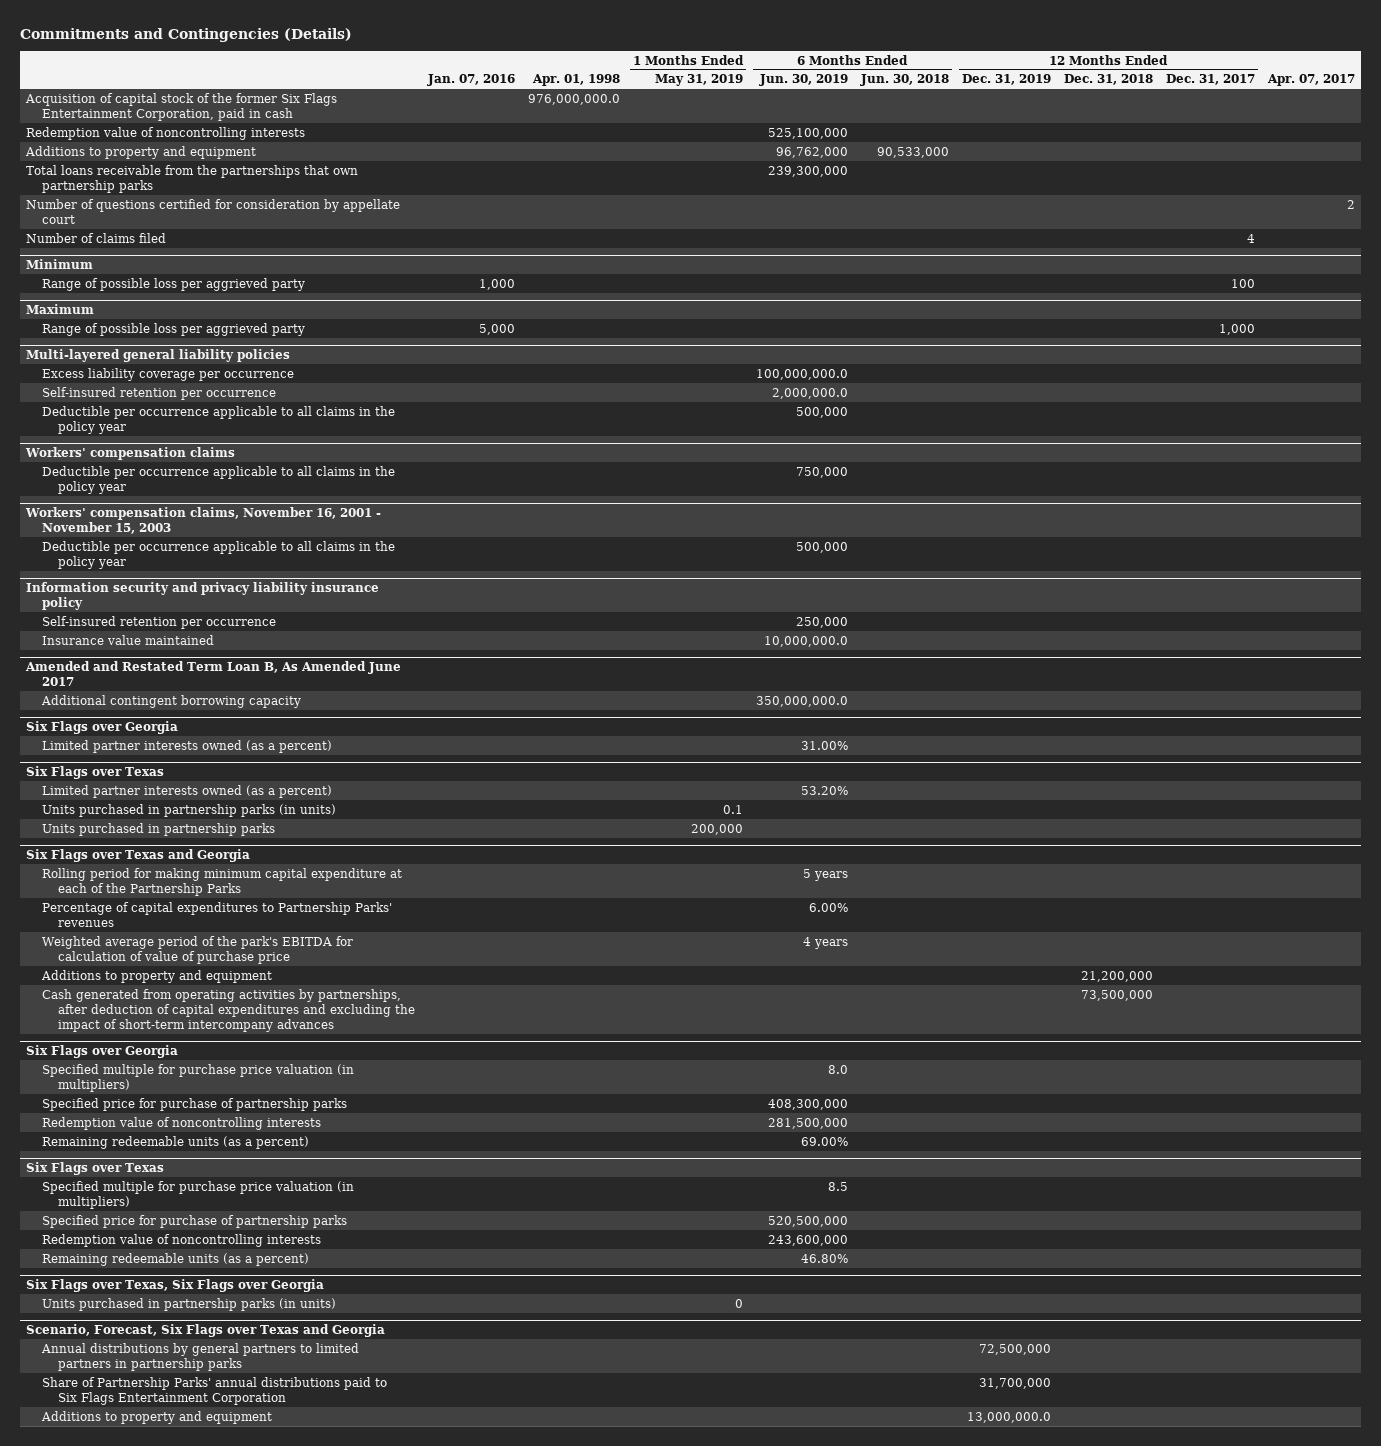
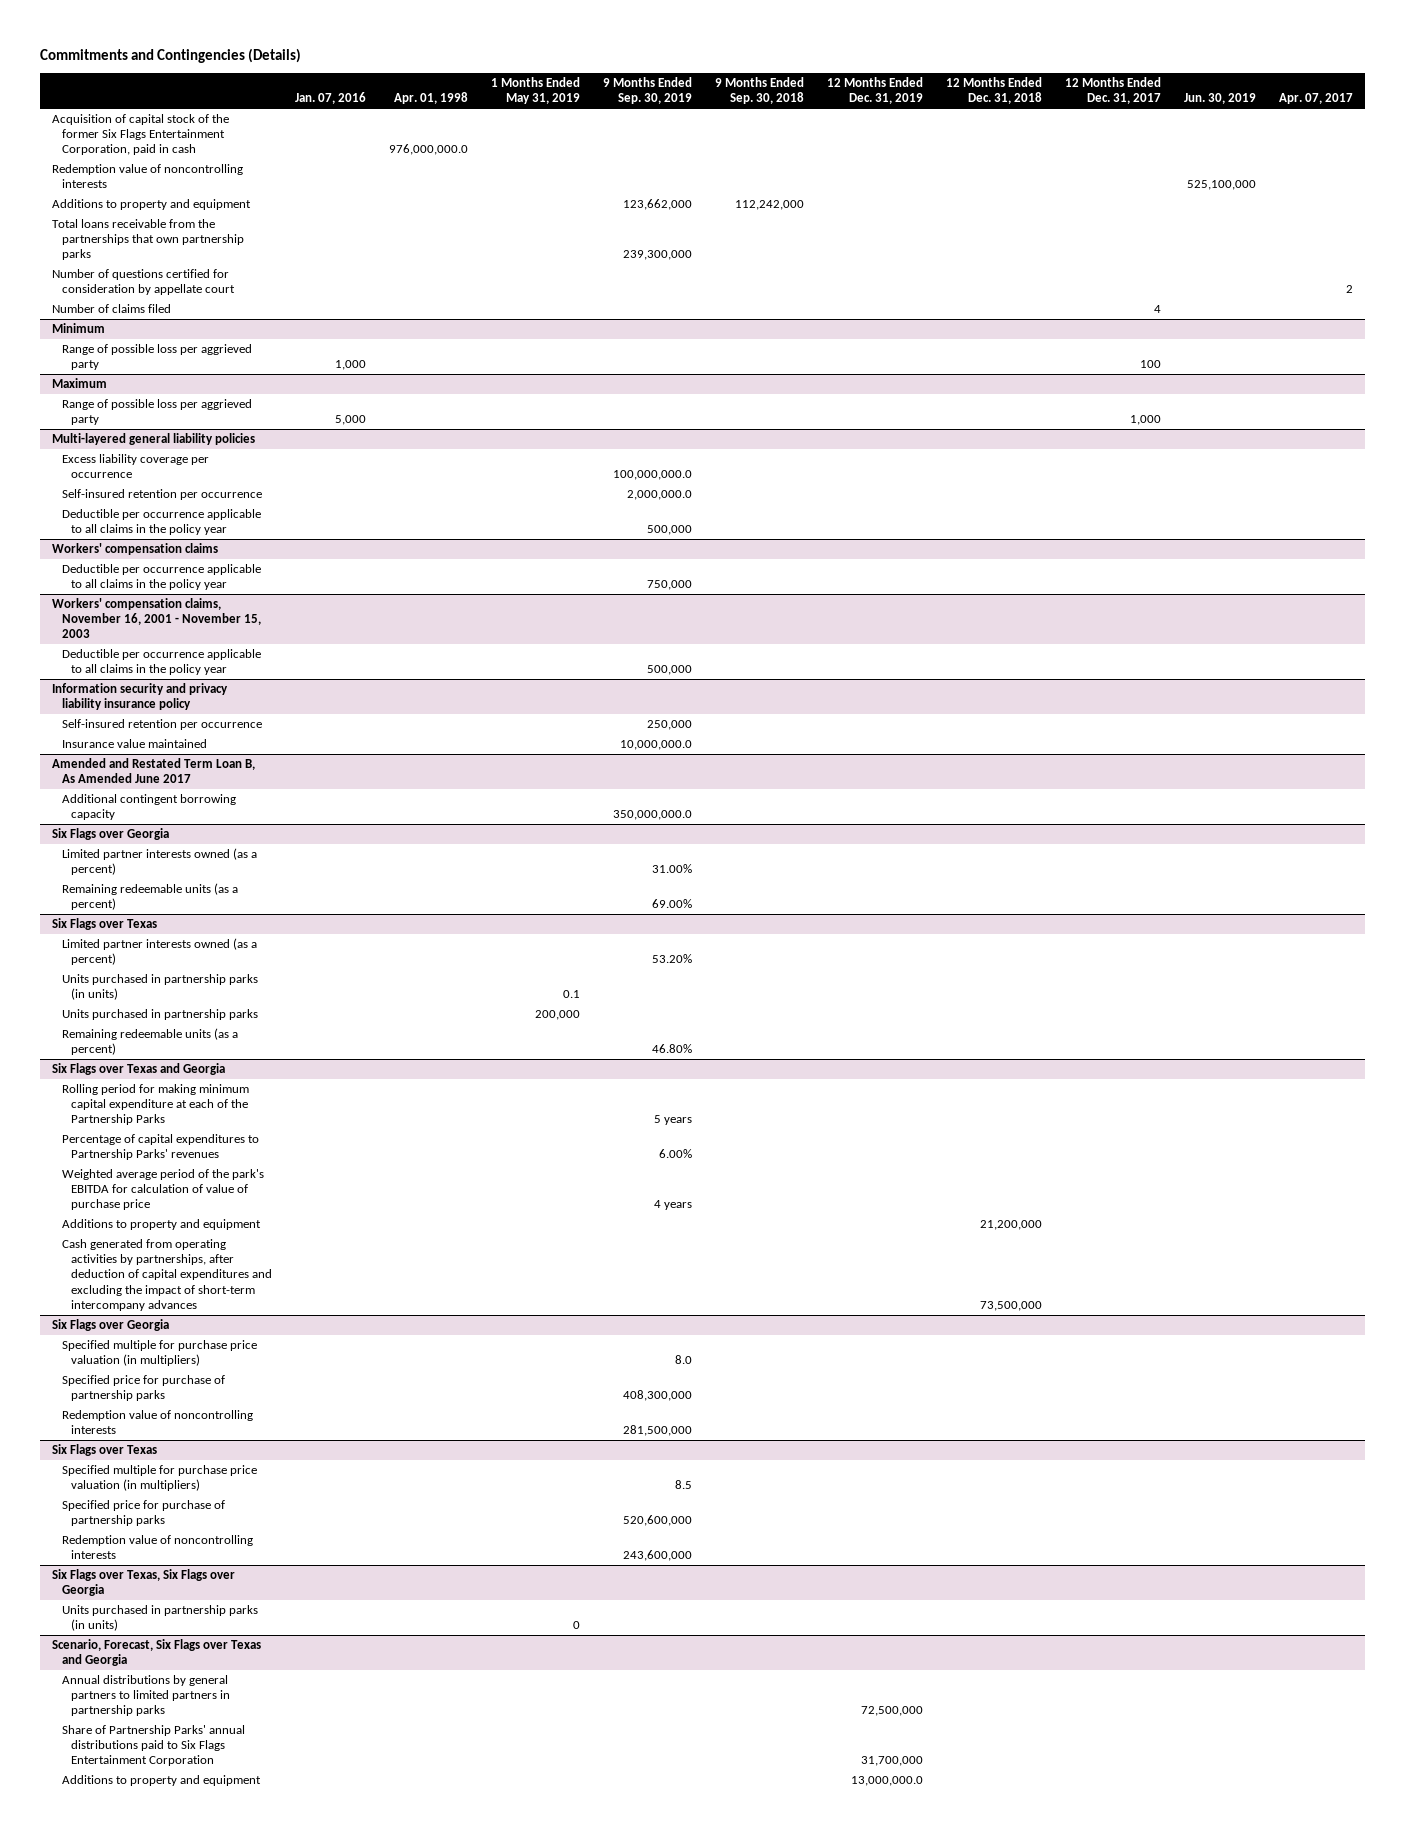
- | Jan. 07, 2016 | Apr. 01, 1998 | 1 Months Ended May 31, 2019 | 6 Months Ended Jun. 30, 2019 | 6 Months Ended Jun. 30, 2018 | 12 Months Ended Dec. 31, 2019 | 12 Months Ended Dec. 31, 2018 | 12 Months Ended Dec. 31, 2017 | Apr. 07, 2017
+ | Jan. 07, 2016 | Apr. 01, 1998 | 1 Months Ended May 31, 2019 | 9 Months Ended Sep. 30, 2019 | 9 Months Ended Sep. 30, 2018 | 12 Months Ended Dec. 31, 2019 | 12 Months Ended Dec. 31, 2018 | 12 Months Ended Dec. 31, 2017 | Jun. 30, 2019 | Apr. 07, 2017
@ Six Flags over Georgia
moved up: Remaining redeemable units (as a percent) | | | | 69.00% | | | | | |
@ Six Flags over Texas
moved up: Remaining redeemable units (as a percent) | | | | 46.80% | | | | | |

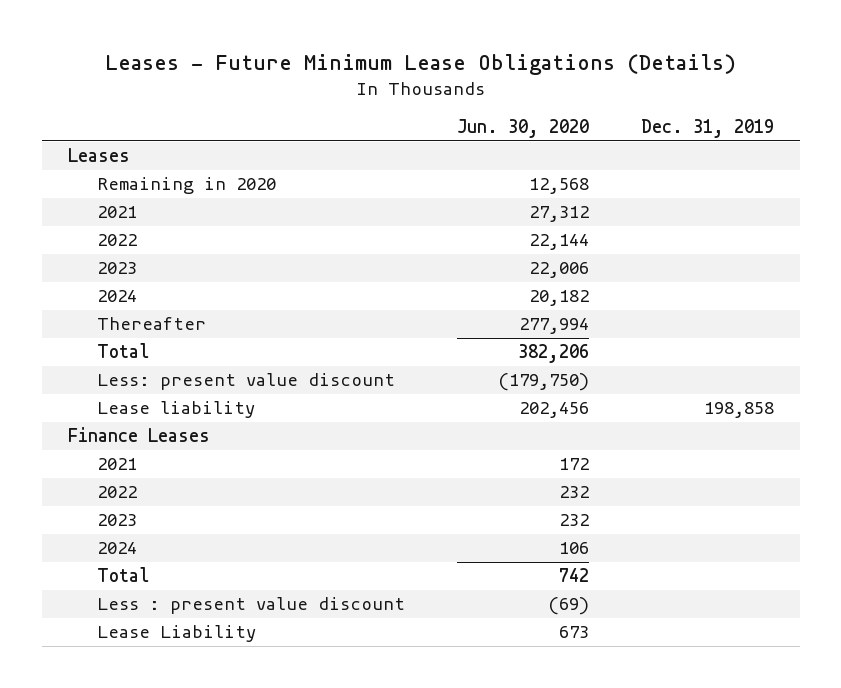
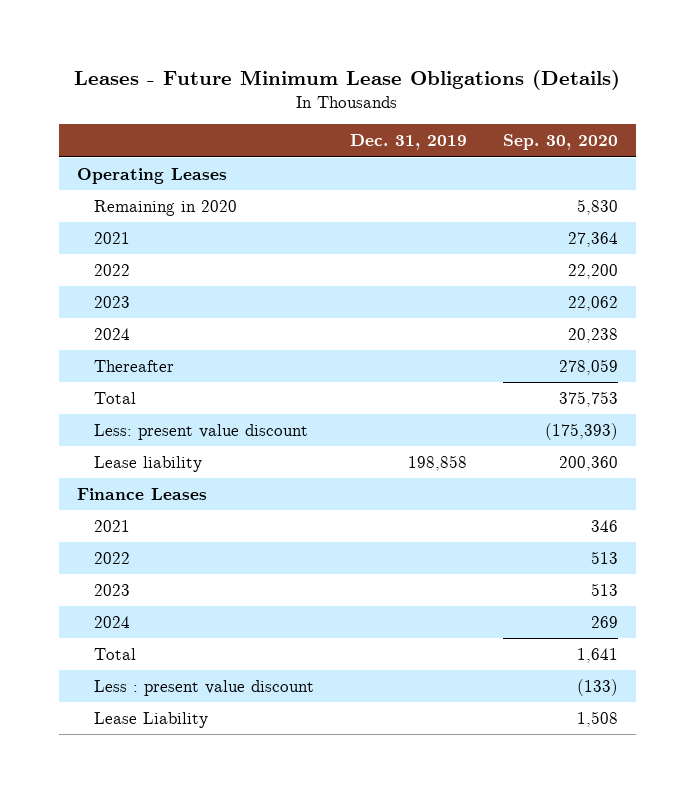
- | Jun. 30, 2020 | Dec. 31, 2019
+ | Dec. 31, 2019 | Sep. 30, 2020
- Leases
+ Operating Leases

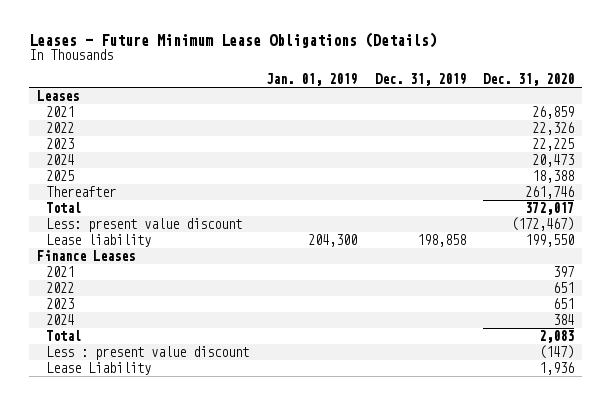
- | Dec. 31, 2019 | Sep. 30, 2020
+ | Jan. 01, 2019 | Dec. 31, 2019 | Dec. 31, 2020
- Operating Leases
- Remaining in 2020 | | 5,830
+ Leases
+ 2025 | | | 18,388

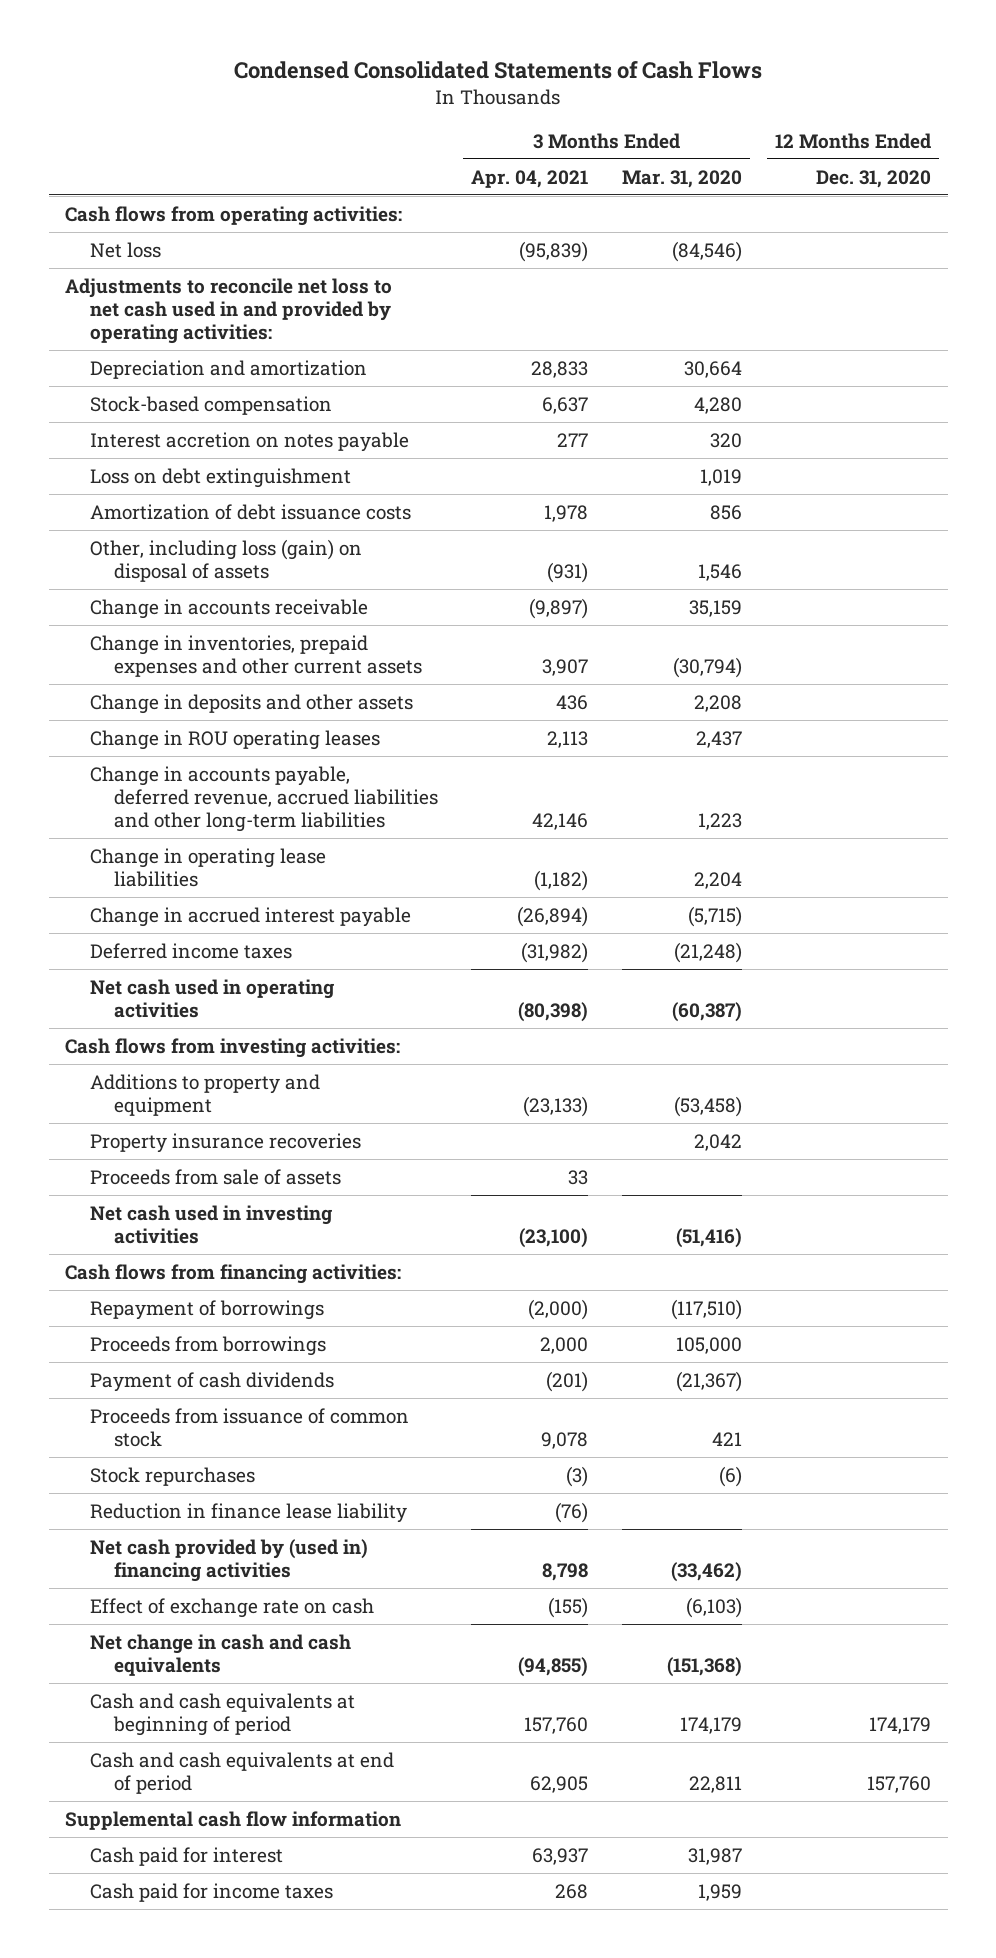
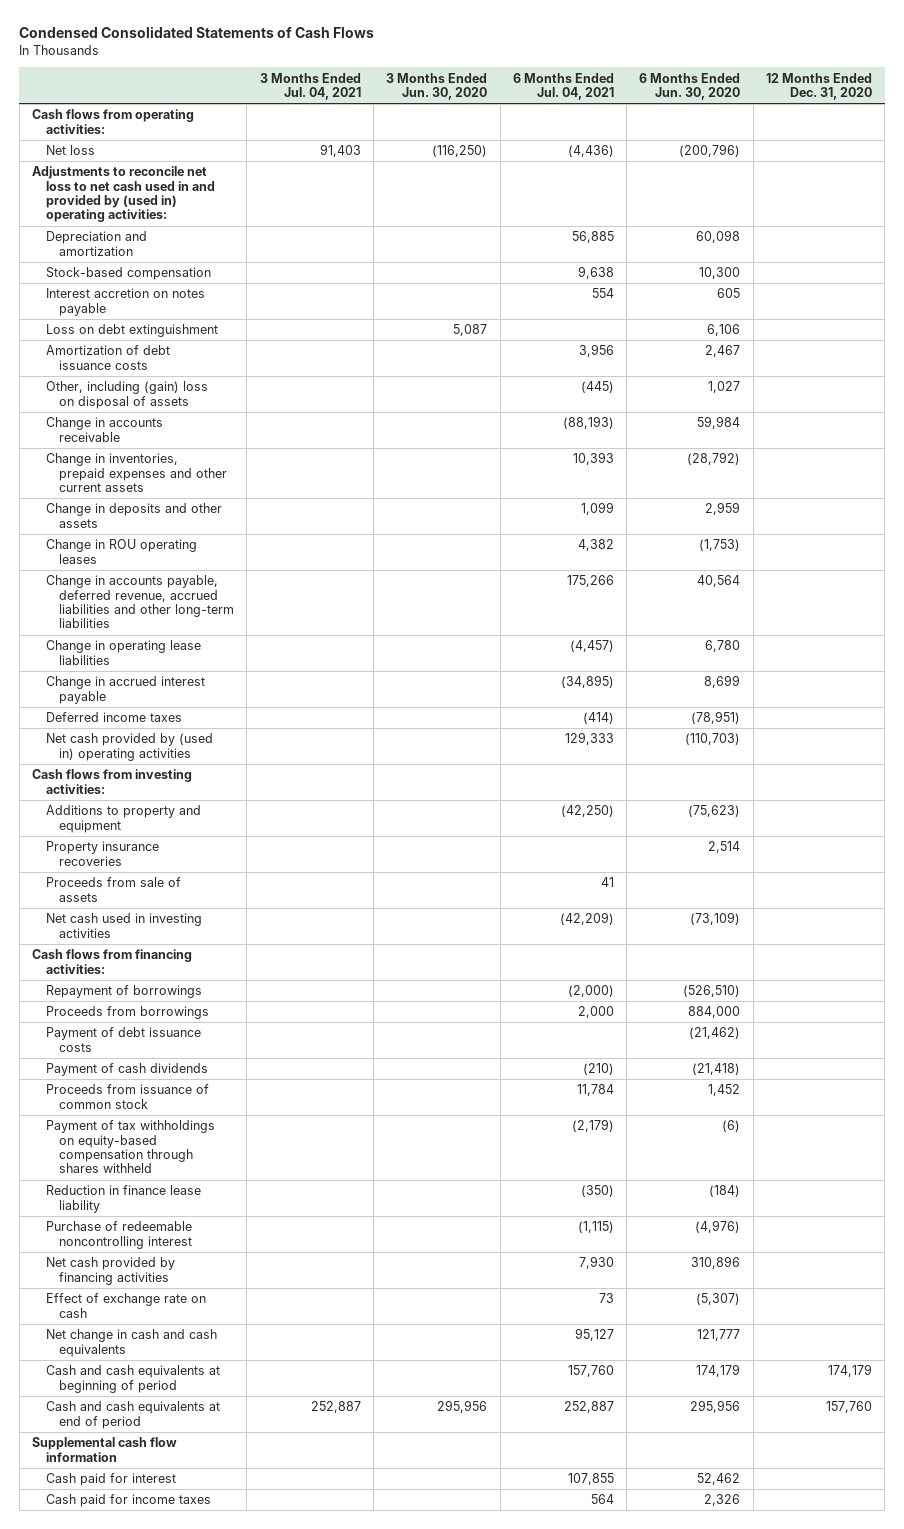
- | 3 Months Ended Apr. 04, 2021 | 3 Months Ended Mar. 31, 2020 | 12 Months Ended Dec. 31, 2020
+ | 3 Months Ended Jul. 04, 2021 | 3 Months Ended Jun. 30, 2020 | 6 Months Ended Jul. 04, 2021 | 6 Months Ended Jun. 30, 2020 | 12 Months Ended Dec. 31, 2020
- Adjustments to reconcile net loss to net cash used in and provided by operating activities:
+ Adjustments to reconcile net loss to net cash used in and provided by (used in) operating activities:
- Other, including loss (gain) on disposal of assets | (931) | 1,546 |
+ Other, including (gain) loss on disposal of assets | | | (445) | 1,027 |
- Net cash used in operating activities | (80,398) | (60,387) |
+ Net cash provided by (used in) operating activities | | | 129,333 | (110,703) |
+ Payment of debt issuance costs | | | | (21,462) |
- Stock repurchases | (3) | (6) |
+ Payment of tax withholdings on equity-based compensation through shares withheld | | | (2,179) | (6) |
- Net cash provided by (used in) financing activities | 8,798 | (33,462) |
+ Purchase of redeemable noncontrolling interest | | | (1,115) | (4,976) |
+ Net cash provided by financing activities | | | 7,930 | 310,896 |

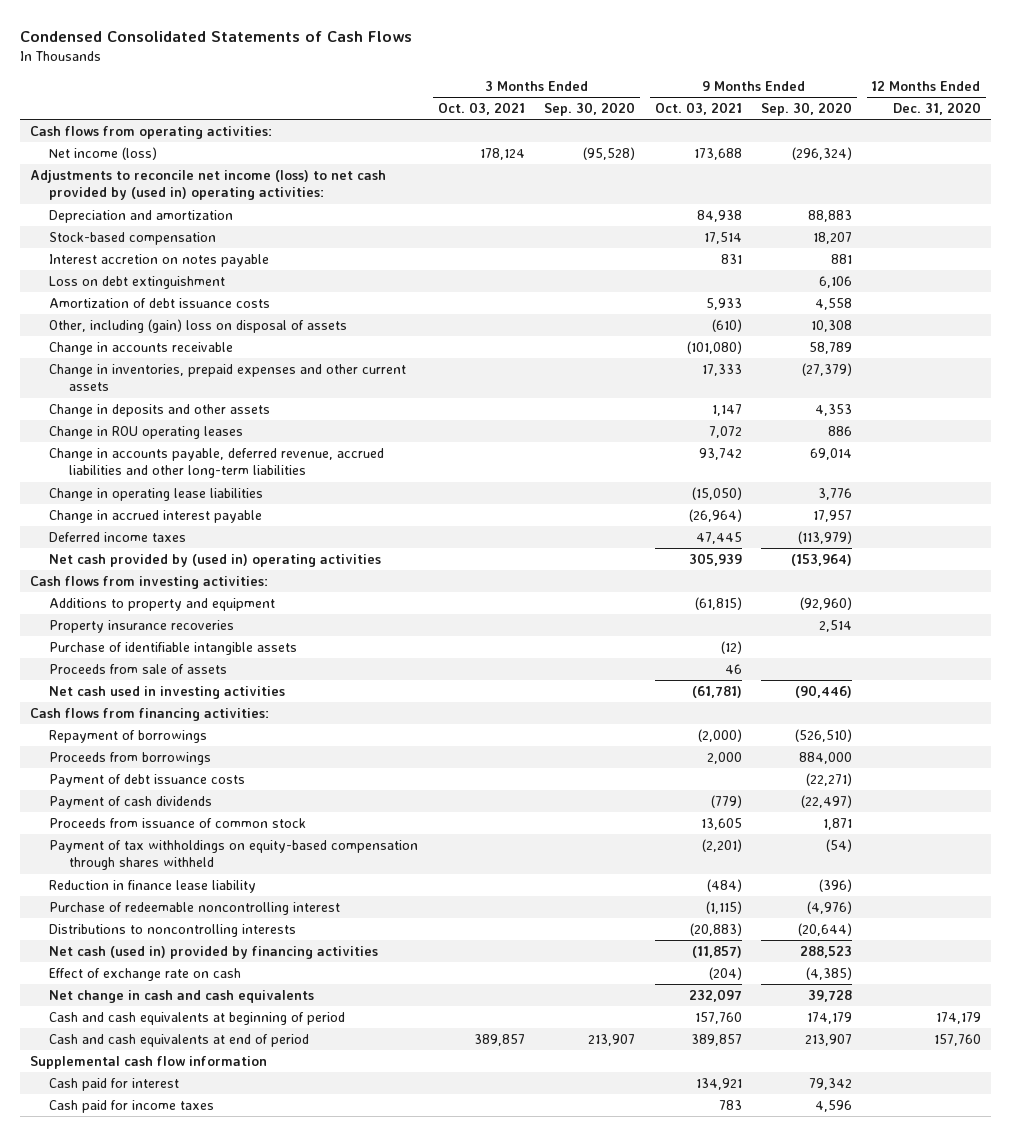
- | 3 Months Ended Jul. 04, 2021 | 3 Months Ended Jun. 30, 2020 | 6 Months Ended Jul. 04, 2021 | 6 Months Ended Jun. 30, 2020 | 12 Months Ended Dec. 31, 2020
+ | 3 Months Ended Oct. 03, 2021 | 3 Months Ended Sep. 30, 2020 | 9 Months Ended Oct. 03, 2021 | 9 Months Ended Sep. 30, 2020 | 12 Months Ended Dec. 31, 2020
- Net loss | 91,403 | (116,250) | (4,436) | (200,796) |
- Adjustments to reconcile net loss to net cash used in and provided by (used in) operating activities:
+ Net income (loss) | 178,124 | (95,528) | 173,688 | (296,324) |
+ Adjustments to reconcile net income (loss) to net cash provided by (used in) operating activities:
+ Purchase of identifiable intangible assets | | | (12) | |
- Net cash provided by financing activities | | | 7,930 | 310,896 |
+ Distributions to noncontrolling interests | | | (20,883) | (20,644) |
+ Net cash (used in) provided by financing activities | | | (11,857) | 288,523 |

